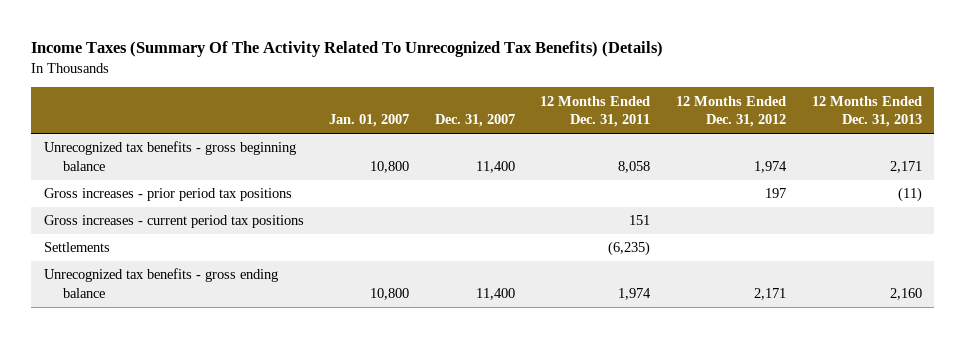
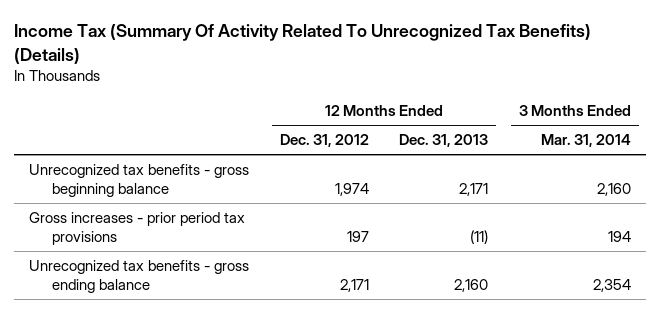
- Income Taxes (Summary Of The Activity Related To Unrecognized Tax Benefits) (Details)
+ Income Tax (Summary Of Activity Related To Unrecognized Tax Benefits) (Details)
- | Jan. 01, 2007 | Dec. 31, 2007 | 12 Months Ended Dec. 31, 2011 | 12 Months Ended Dec. 31, 2012 | 12 Months Ended Dec. 31, 2013
+ | 12 Months Ended Dec. 31, 2012 | 12 Months Ended Dec. 31, 2013 | 3 Months Ended Mar. 31, 2014
- Gross increases - prior period tax positions | | | | 197 | (11)
- Gross increases - current period tax positions | | | 151 | |
- Settlements | | | (6,235) | |
+ Gross increases - prior period tax provisions | 197 | (11) | 194

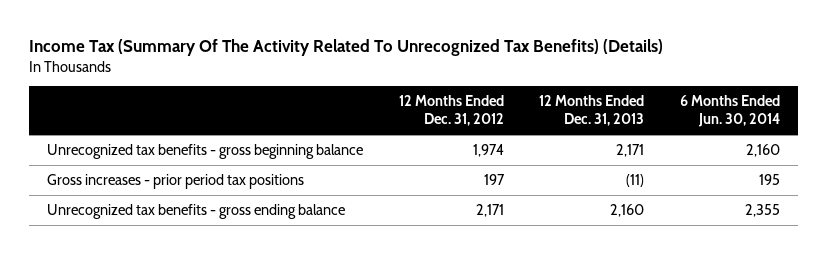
- Income Tax (Summary Of Activity Related To Unrecognized Tax Benefits) (Details)
+ Income Tax (Summary Of The Activity Related To Unrecognized Tax Benefits) (Details)
- | 12 Months Ended Dec. 31, 2012 | 12 Months Ended Dec. 31, 2013 | 3 Months Ended Mar. 31, 2014
+ | 12 Months Ended Dec. 31, 2012 | 12 Months Ended Dec. 31, 2013 | 6 Months Ended Jun. 30, 2014
- Gross increases - prior period tax provisions | 197 | (11) | 194
+ Gross increases - prior period tax positions | 197 | (11) | 195

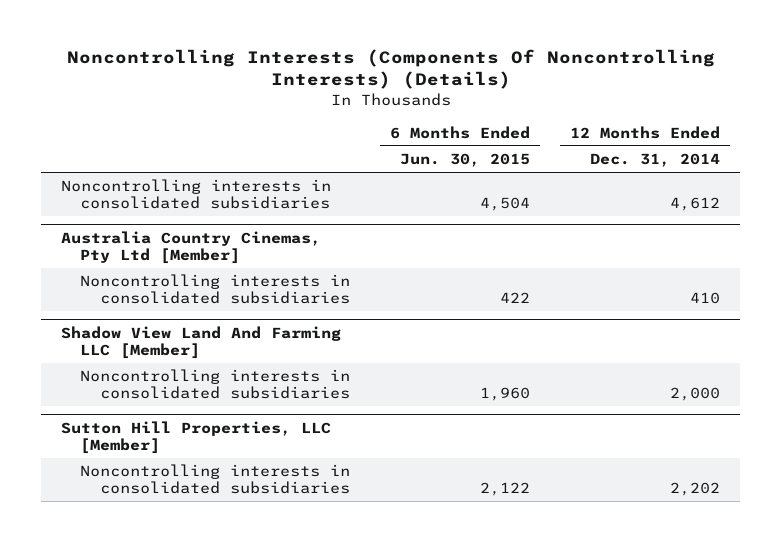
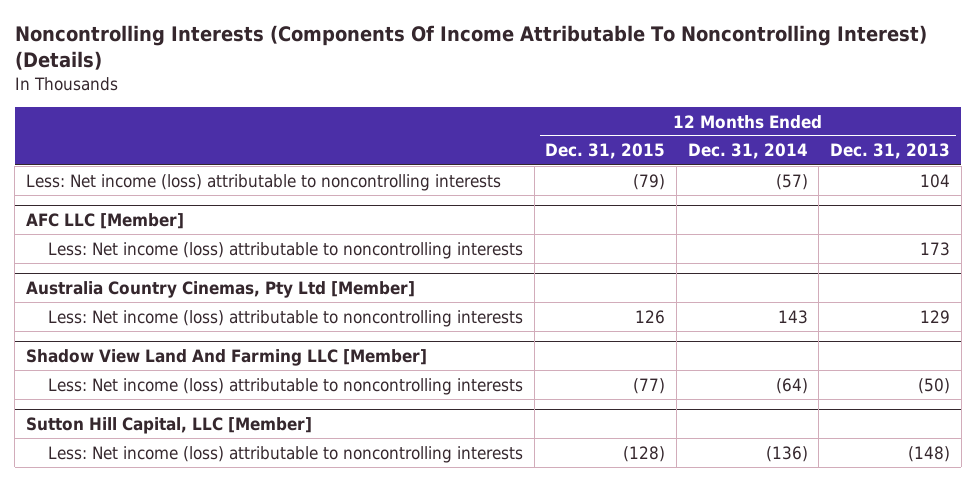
- Noncontrolling Interests (Components Of Noncontrolling Interests) (Details)
+ Noncontrolling Interests (Components Of Income Attributable To Noncontrolling Interest) (Details)
- | 6 Months Ended Jun. 30, 2015 | 12 Months Ended Dec. 31, 2014
+ | 12 Months Ended Dec. 31, 2015 | 12 Months Ended Dec. 31, 2014 | 12 Months Ended Dec. 31, 2013
- Noncontrolling interests in consolidated subsidiaries | 4,504 | 4,612
+ Less: Net income (loss) attributable to noncontrolling interests | (79) | (57) | 104
+ AFC LLC [Member]
+ Less: Net income (loss) attributable to noncontrolling interests | | | 173
@ Australia Country Cinemas, Pty Ltd [Member]
- Noncontrolling interests in consolidated subsidiaries | 422 | 410
+ Less: Net income (loss) attributable to noncontrolling interests | 126 | 143 | 129
@ Shadow View Land And Farming LLC [Member]
- Noncontrolling interests in consolidated subsidiaries | 1,960 | 2,000
- Sutton Hill Properties, LLC [Member]
- Noncontrolling interests in consolidated subsidiaries | 2,122 | 2,202
@ Shadow View Land And Farming LLC [Member]
+ Less: Net income (loss) attributable to noncontrolling interests | (77) | (64) | (50)
+ Sutton Hill Capital, LLC [Member]
+ Less: Net income (loss) attributable to noncontrolling interests | (128) | (136) | (148)

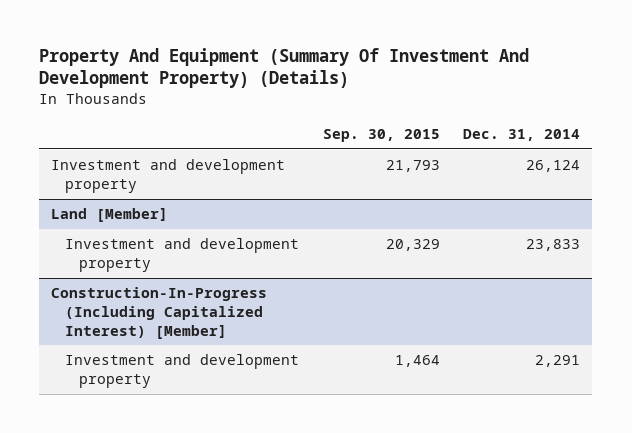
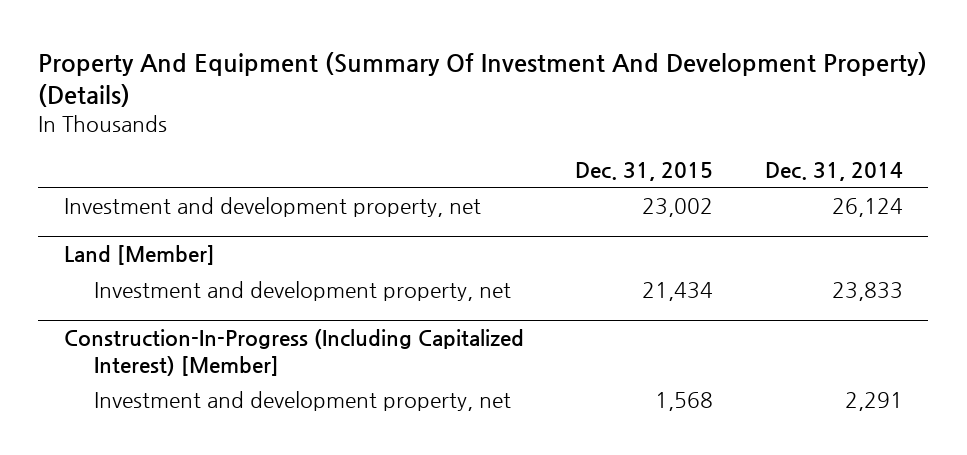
- | Sep. 30, 2015 | Dec. 31, 2014
+ | Dec. 31, 2015 | Dec. 31, 2014
- Investment and development property | 21,793 | 26,124
+ Investment and development property, net | 23,002 | 26,124
@ Land [Member]
- Investment and development property | 20,329 | 23,833
+ Investment and development property, net | 21,434 | 23,833
@ Construction-In-Progress (Including Capitalized Interest) [Member]
- Investment and development property | 1,464 | 2,291
+ Investment and development property, net | 1,568 | 2,291

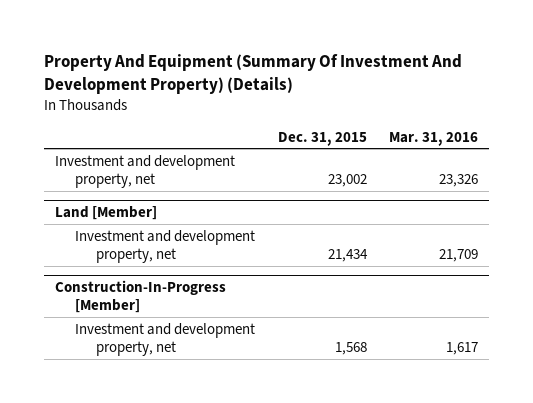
- | Dec. 31, 2015 | Dec. 31, 2014
+ | Dec. 31, 2015 | Mar. 31, 2016
- Construction-In-Progress (Including Capitalized Interest) [Member]
+ Construction-In-Progress [Member]

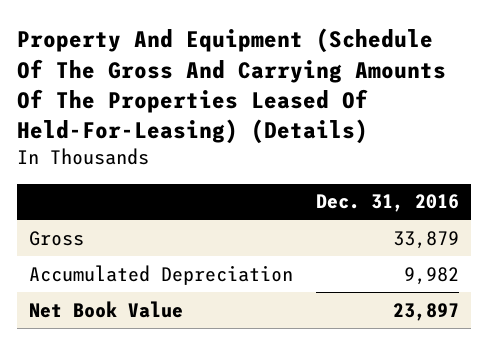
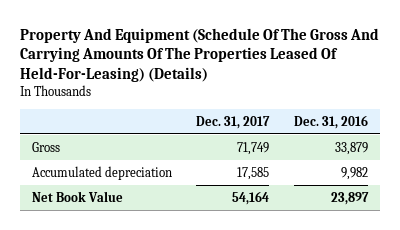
- | Dec. 31, 2016
+ | Dec. 31, 2017 | Dec. 31, 2016
- Accumulated Depreciation | 9,982
+ Accumulated depreciation | 17,585 | 9,982

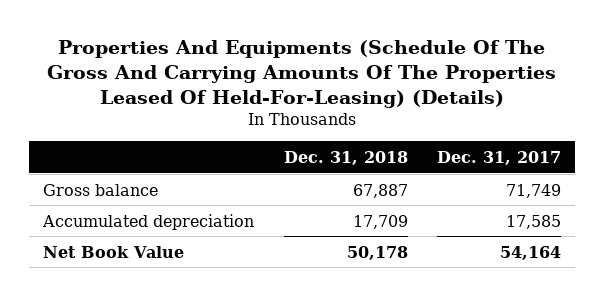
- Property And Equipment (Schedule Of The Gross And Carrying Amounts Of The Properties Leased Of Held-For-Leasing) (Details)
+ Properties And Equipments (Schedule Of The Gross And Carrying Amounts Of The Properties Leased Of Held-For-Leasing) (Details)
- | Dec. 31, 2017 | Dec. 31, 2016
+ | Dec. 31, 2018 | Dec. 31, 2017
- Gross | 71,749 | 33,879
+ Gross balance | 67,887 | 71,749

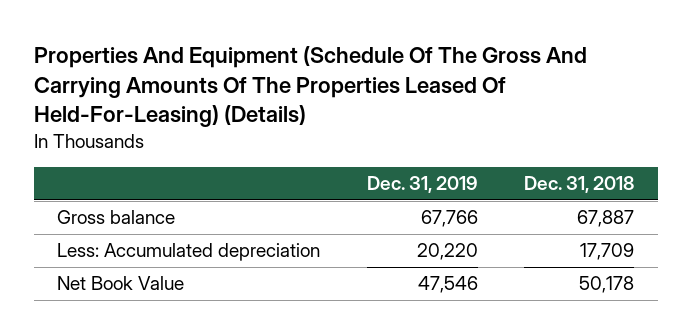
- Properties And Equipments (Schedule Of The Gross And Carrying Amounts Of The Properties Leased Of Held-For-Leasing) (Details)
+ Properties And Equipment (Schedule Of The Gross And Carrying Amounts Of The Properties Leased Of Held-For-Leasing) (Details)
- | Dec. 31, 2018 | Dec. 31, 2017
+ | Dec. 31, 2019 | Dec. 31, 2018
- Accumulated depreciation | 17,709 | 17,585
+ Less: Accumulated depreciation | 20,220 | 17,709

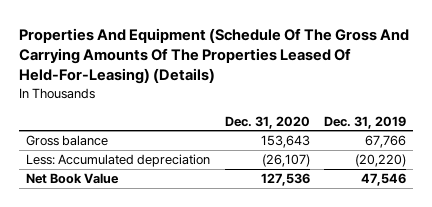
- | Dec. 31, 2019 | Dec. 31, 2018
+ | Dec. 31, 2020 | Dec. 31, 2019
- Less: Accumulated depreciation | 20,220 | 17,709
+ Less: Accumulated depreciation | (26,107) | (20,220)

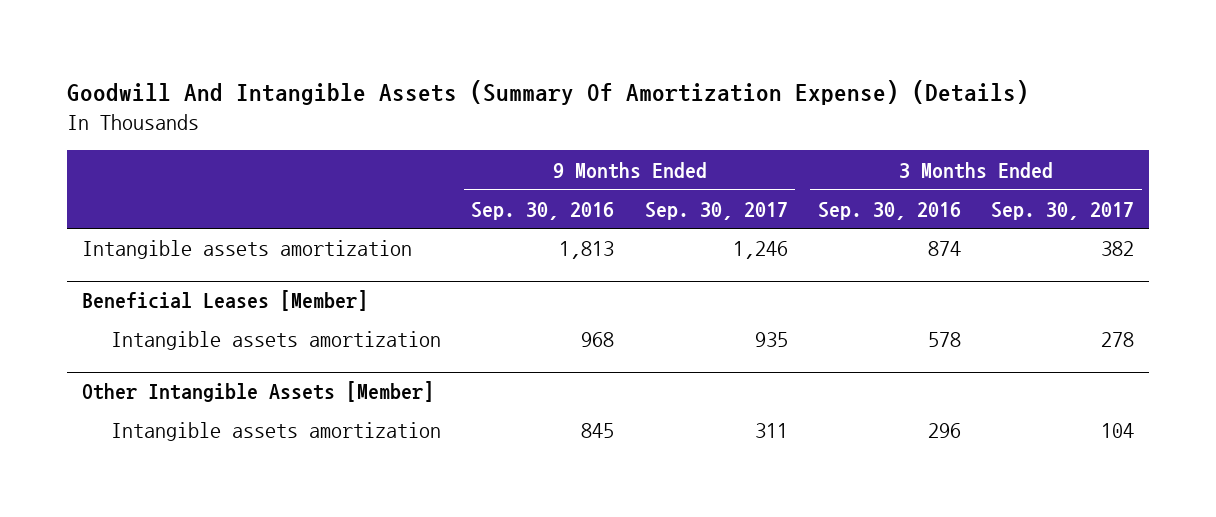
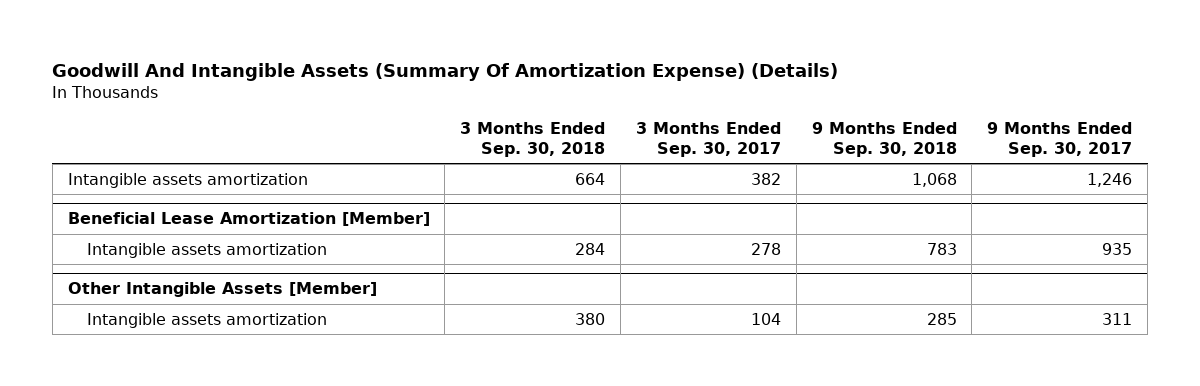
- | 9 Months Ended Sep. 30, 2016 | 9 Months Ended Sep. 30, 2017 | 3 Months Ended Sep. 30, 2016 | 3 Months Ended Sep. 30, 2017
+ | 3 Months Ended Sep. 30, 2018 | 3 Months Ended Sep. 30, 2017 | 9 Months Ended Sep. 30, 2018 | 9 Months Ended Sep. 30, 2017
- Beneficial Leases [Member]
+ Beneficial Lease Amortization [Member]

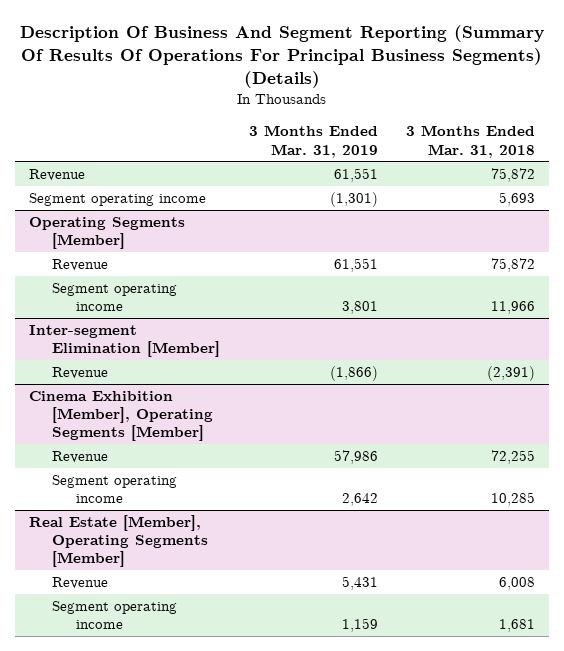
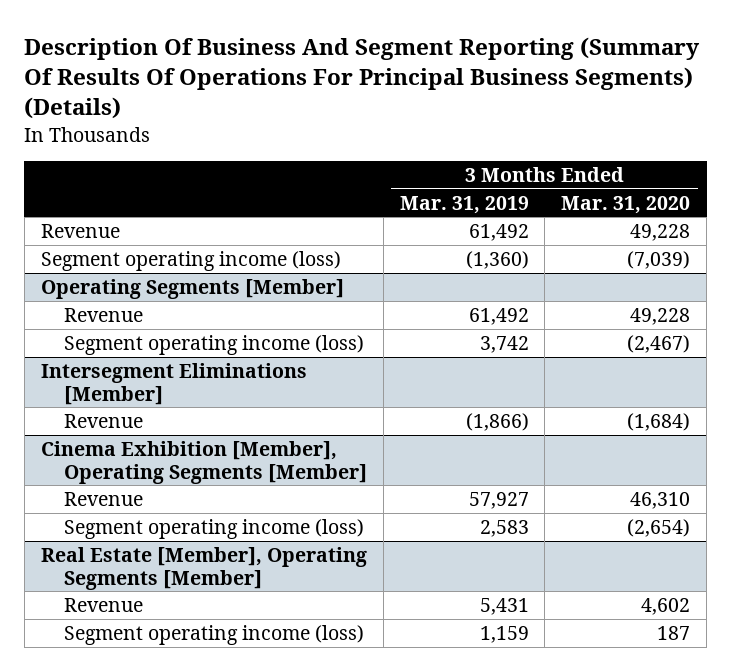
- | 3 Months Ended Mar. 31, 2019 | 3 Months Ended Mar. 31, 2018
+ | 3 Months Ended Mar. 31, 2019 | 3 Months Ended Mar. 31, 2020
- Revenue | 61,551 | 75,872
- Segment operating income | (1,301) | 5,693
+ Revenue | 61,492 | 49,228
+ Segment operating income (loss) | (1,360) | (7,039)
@ Operating Segments [Member]
- Revenue | 61,551 | 75,872
- Segment operating income | 3,801 | 11,966
- Inter-segment Elimination [Member]
@ Operating Segments [Member]
+ Revenue | 61,492 | 49,228
+ Segment operating income (loss) | 3,742 | (2,467)
+ Intersegment Eliminations [Member]
@ Cinema Exhibition [Member], Operating Segments [Member]
- Revenue | 57,986 | 72,255
- Segment operating income | 2,642 | 10,285
+ Revenue | 57,927 | 46,310
+ Segment operating income (loss) | 2,583 | (2,654)
@ Real Estate [Member], Operating Segments [Member]
- Segment operating income | 1,159 | 1,681
+ Segment operating income (loss) | 1,159 | 187

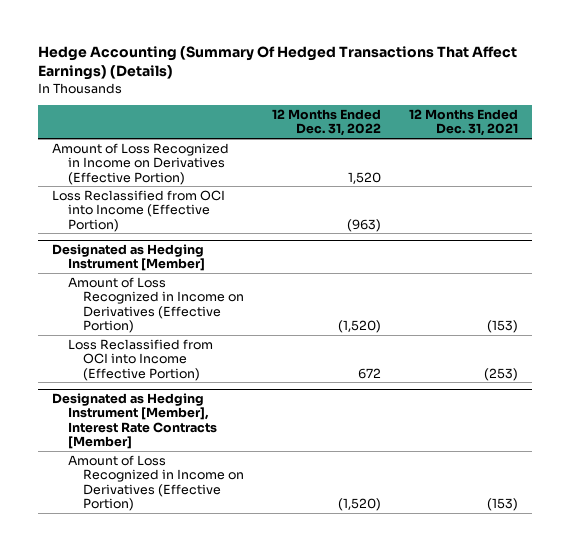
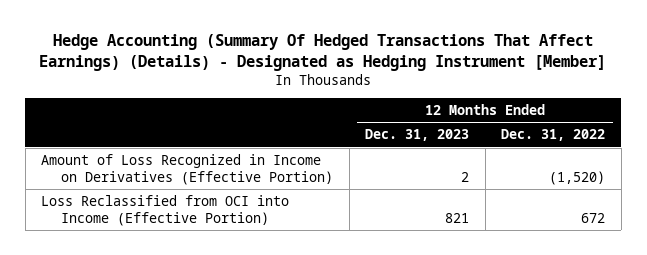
- Hedge Accounting (Summary Of Hedged Transactions That Affect Earnings) (Details)
+ Hedge Accounting (Summary Of Hedged Transactions That Affect Earnings) (Details) - Designated as Hedging Instrument [Member]
- | 12 Months Ended Dec. 31, 2022 | 12 Months Ended Dec. 31, 2021
+ | 12 Months Ended Dec. 31, 2023 | 12 Months Ended Dec. 31, 2022
- Amount of Loss Recognized in Income on Derivatives (Effective Portion) | 1,520 |
- Loss Reclassified from OCI into Income (Effective Portion) | (963) |
- Designated as Hedging Instrument [Member]
- Designated as Hedging Instrument [Member], Interest Rate Contracts [Member]
- Amount of Loss Recognized in Income on Derivatives (Effective Portion) | (1,520) | (153)

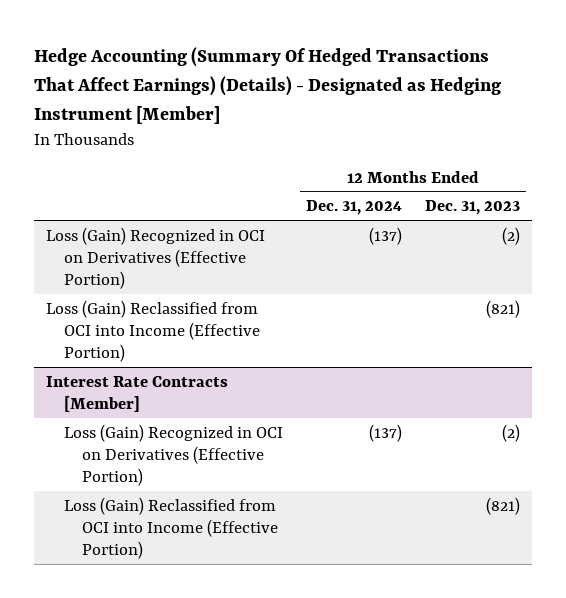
- | 12 Months Ended Dec. 31, 2023 | 12 Months Ended Dec. 31, 2022
+ | 12 Months Ended Dec. 31, 2024 | 12 Months Ended Dec. 31, 2023
- Amount of Loss Recognized in Income on Derivatives (Effective Portion) | 2 | (1,520)
- Loss Reclassified from OCI into Income (Effective Portion) | 821 | 672
+ Loss (Gain) Recognized in OCI on Derivatives (Effective Portion) | (137) | (2)
+ Loss (Gain) Reclassified from OCI into Income (Effective Portion) | | (821)
+ Interest Rate Contracts [Member]
+ Loss (Gain) Recognized in OCI on Derivatives (Effective Portion) | (137) | (2)
+ Loss (Gain) Reclassified from OCI into Income (Effective Portion) | | (821)

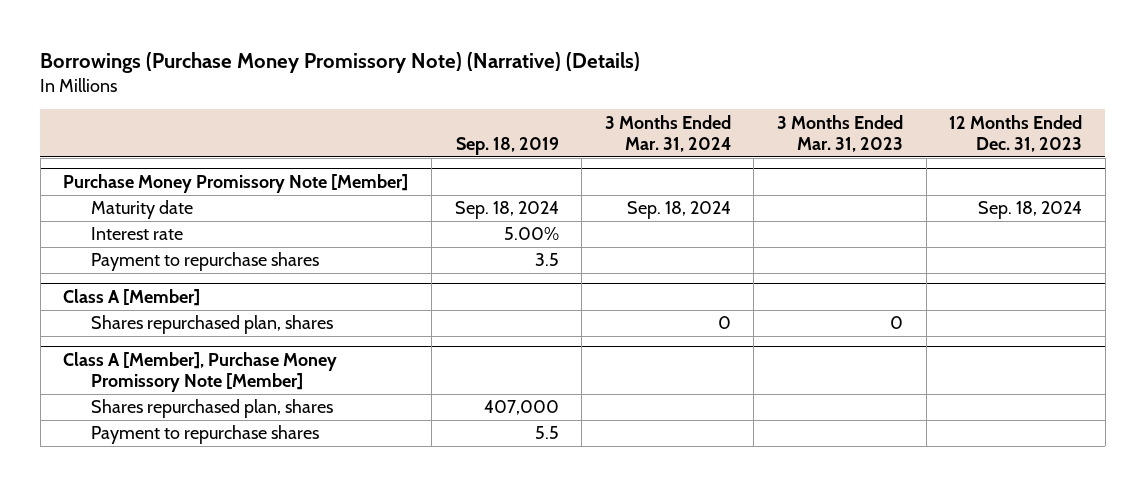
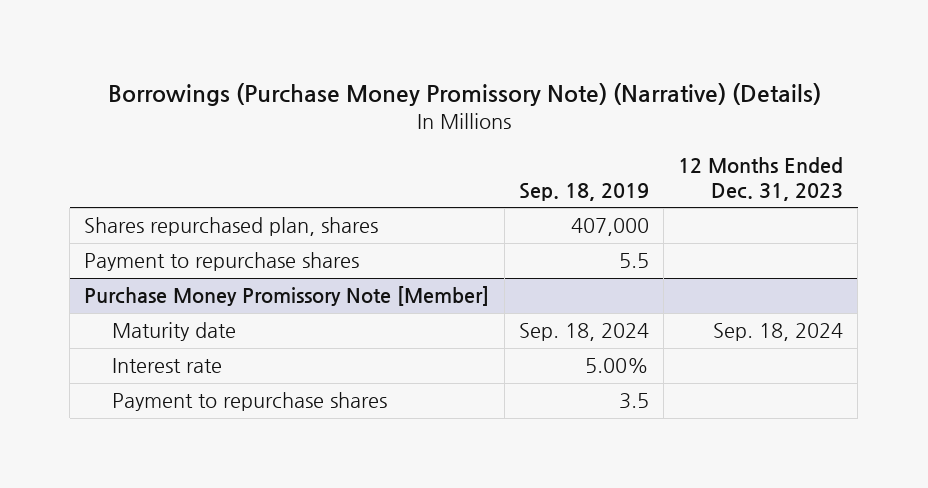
- | Sep. 18, 2019 | 3 Months Ended Mar. 31, 2024 | 3 Months Ended Mar. 31, 2023 | 12 Months Ended Dec. 31, 2023
+ | Sep. 18, 2019 | 12 Months Ended Dec. 31, 2023
+ Shares repurchased plan, shares | 407,000 |
+ Payment to repurchase shares | 5.5 |
- Class A [Member]
- Shares repurchased plan, shares | | 0 | 0 |
- Class A [Member], Purchase Money Promissory Note [Member]
- Shares repurchased plan, shares | 407,000 | | |
- Payment to repurchase shares | 5.5 | | |

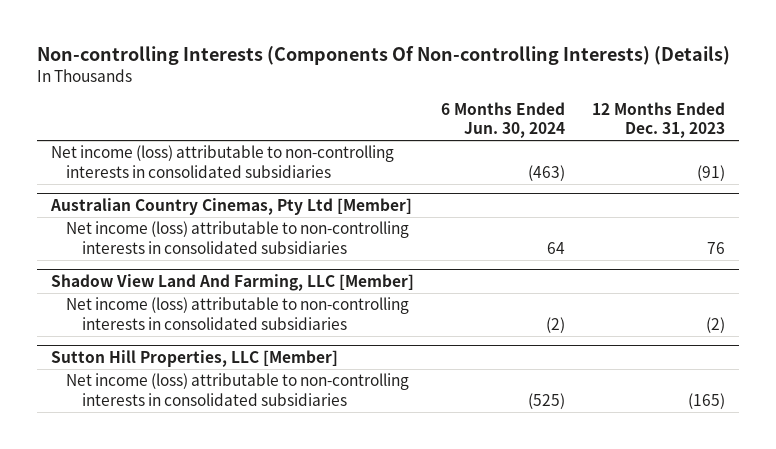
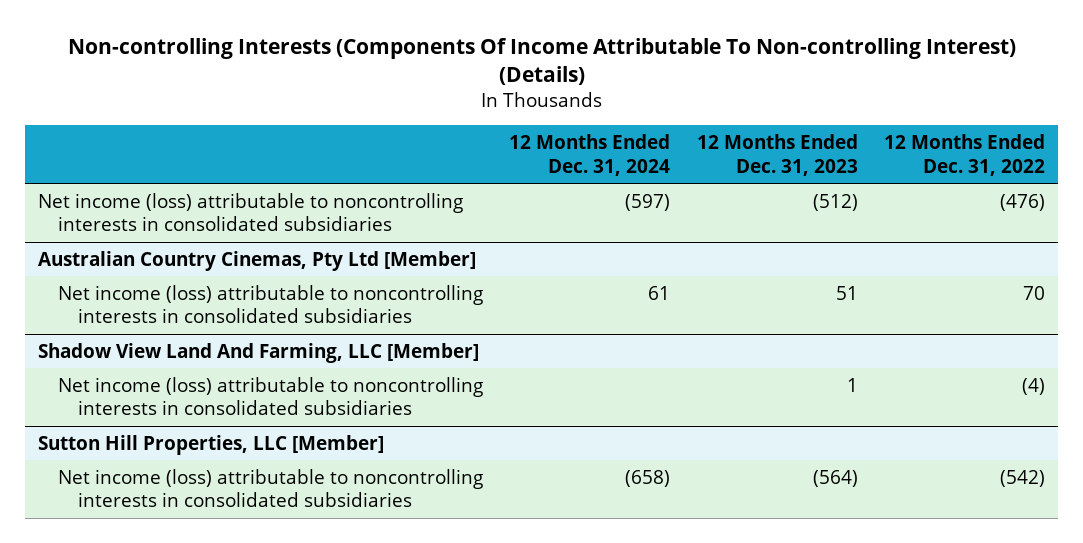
- Non-controlling Interests (Components Of Non-controlling Interests) (Details)
+ Non-controlling Interests (Components Of Income Attributable To Non-controlling Interest) (Details)
- | 6 Months Ended Jun. 30, 2024 | 12 Months Ended Dec. 31, 2023
+ | 12 Months Ended Dec. 31, 2024 | 12 Months Ended Dec. 31, 2023 | 12 Months Ended Dec. 31, 2022
- Net income (loss) attributable to non-controlling interests in consolidated subsidiaries | (463) | (91)
+ Net income (loss) attributable to noncontrolling interests in consolidated subsidiaries | (597) | (512) | (476)
@ Australian Country Cinemas, Pty Ltd [Member]
- Net income (loss) attributable to non-controlling interests in consolidated subsidiaries | 64 | 76
+ Net income (loss) attributable to noncontrolling interests in consolidated subsidiaries | 61 | 51 | 70
@ Shadow View Land And Farming, LLC [Member]
- Net income (loss) attributable to non-controlling interests in consolidated subsidiaries | (2) | (2)
+ Net income (loss) attributable to noncontrolling interests in consolidated subsidiaries | | 1 | (4)
@ Sutton Hill Properties, LLC [Member]
- Net income (loss) attributable to non-controlling interests in consolidated subsidiaries | (525) | (165)
+ Net income (loss) attributable to noncontrolling interests in consolidated subsidiaries | (658) | (564) | (542)

